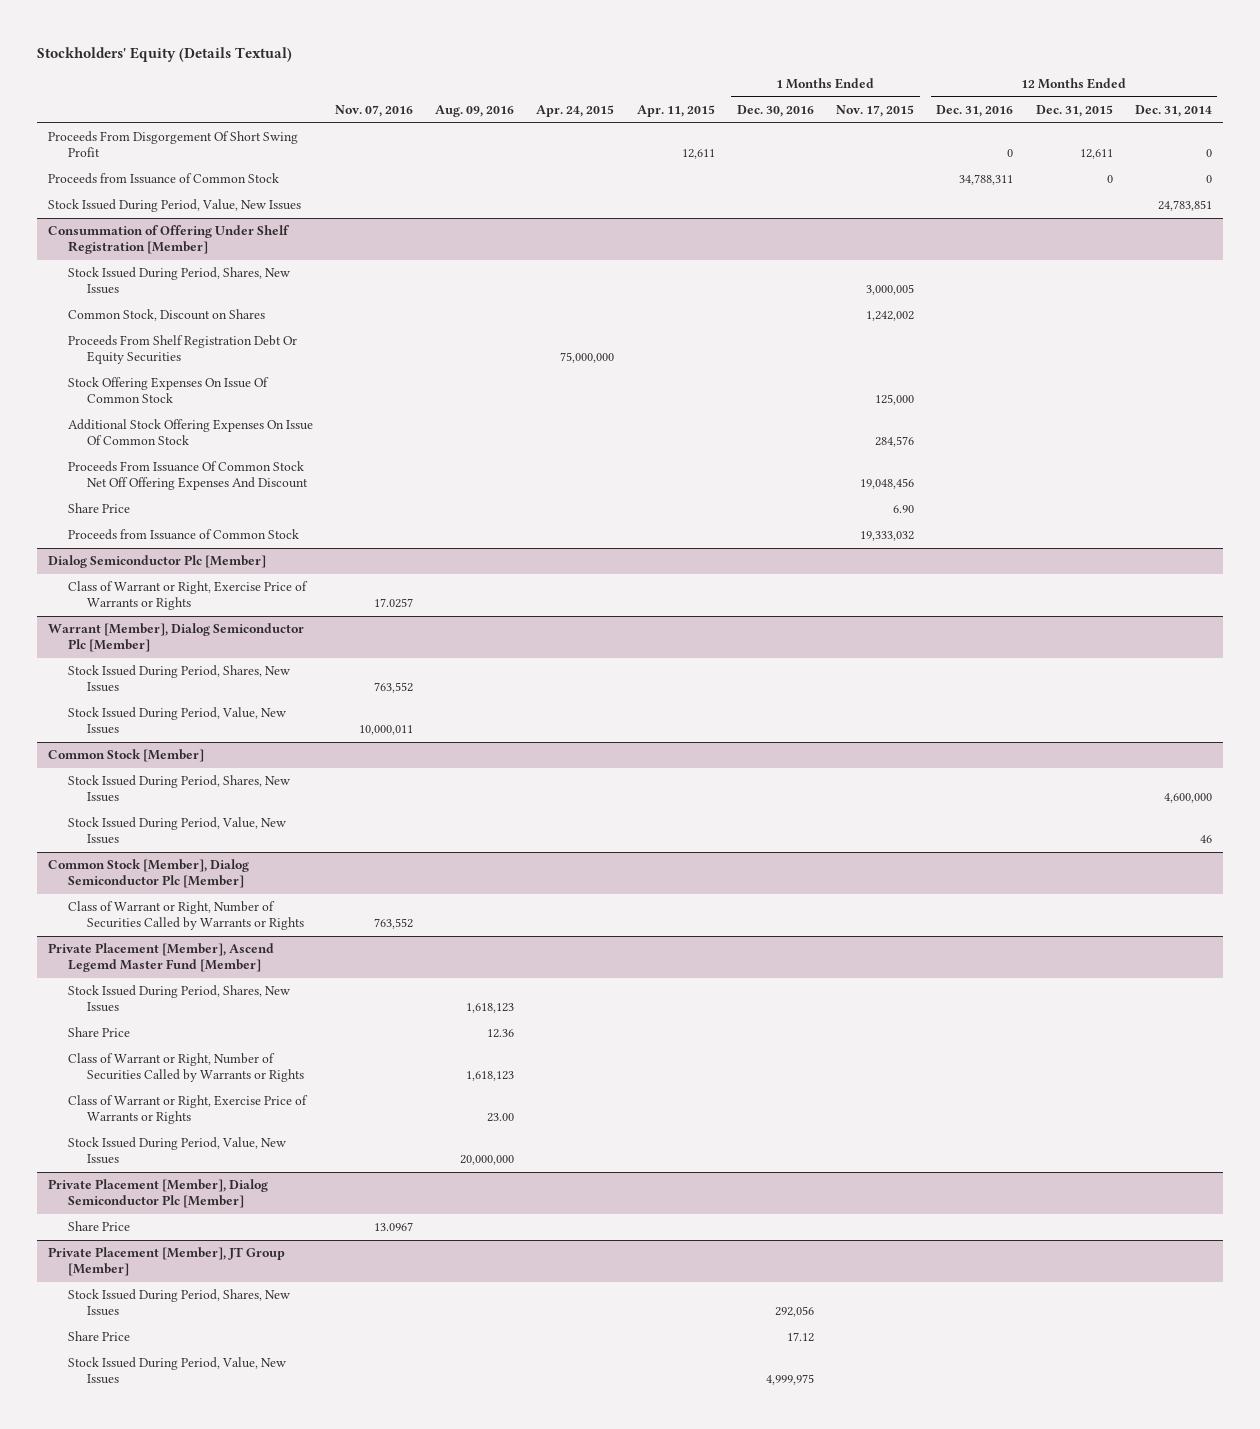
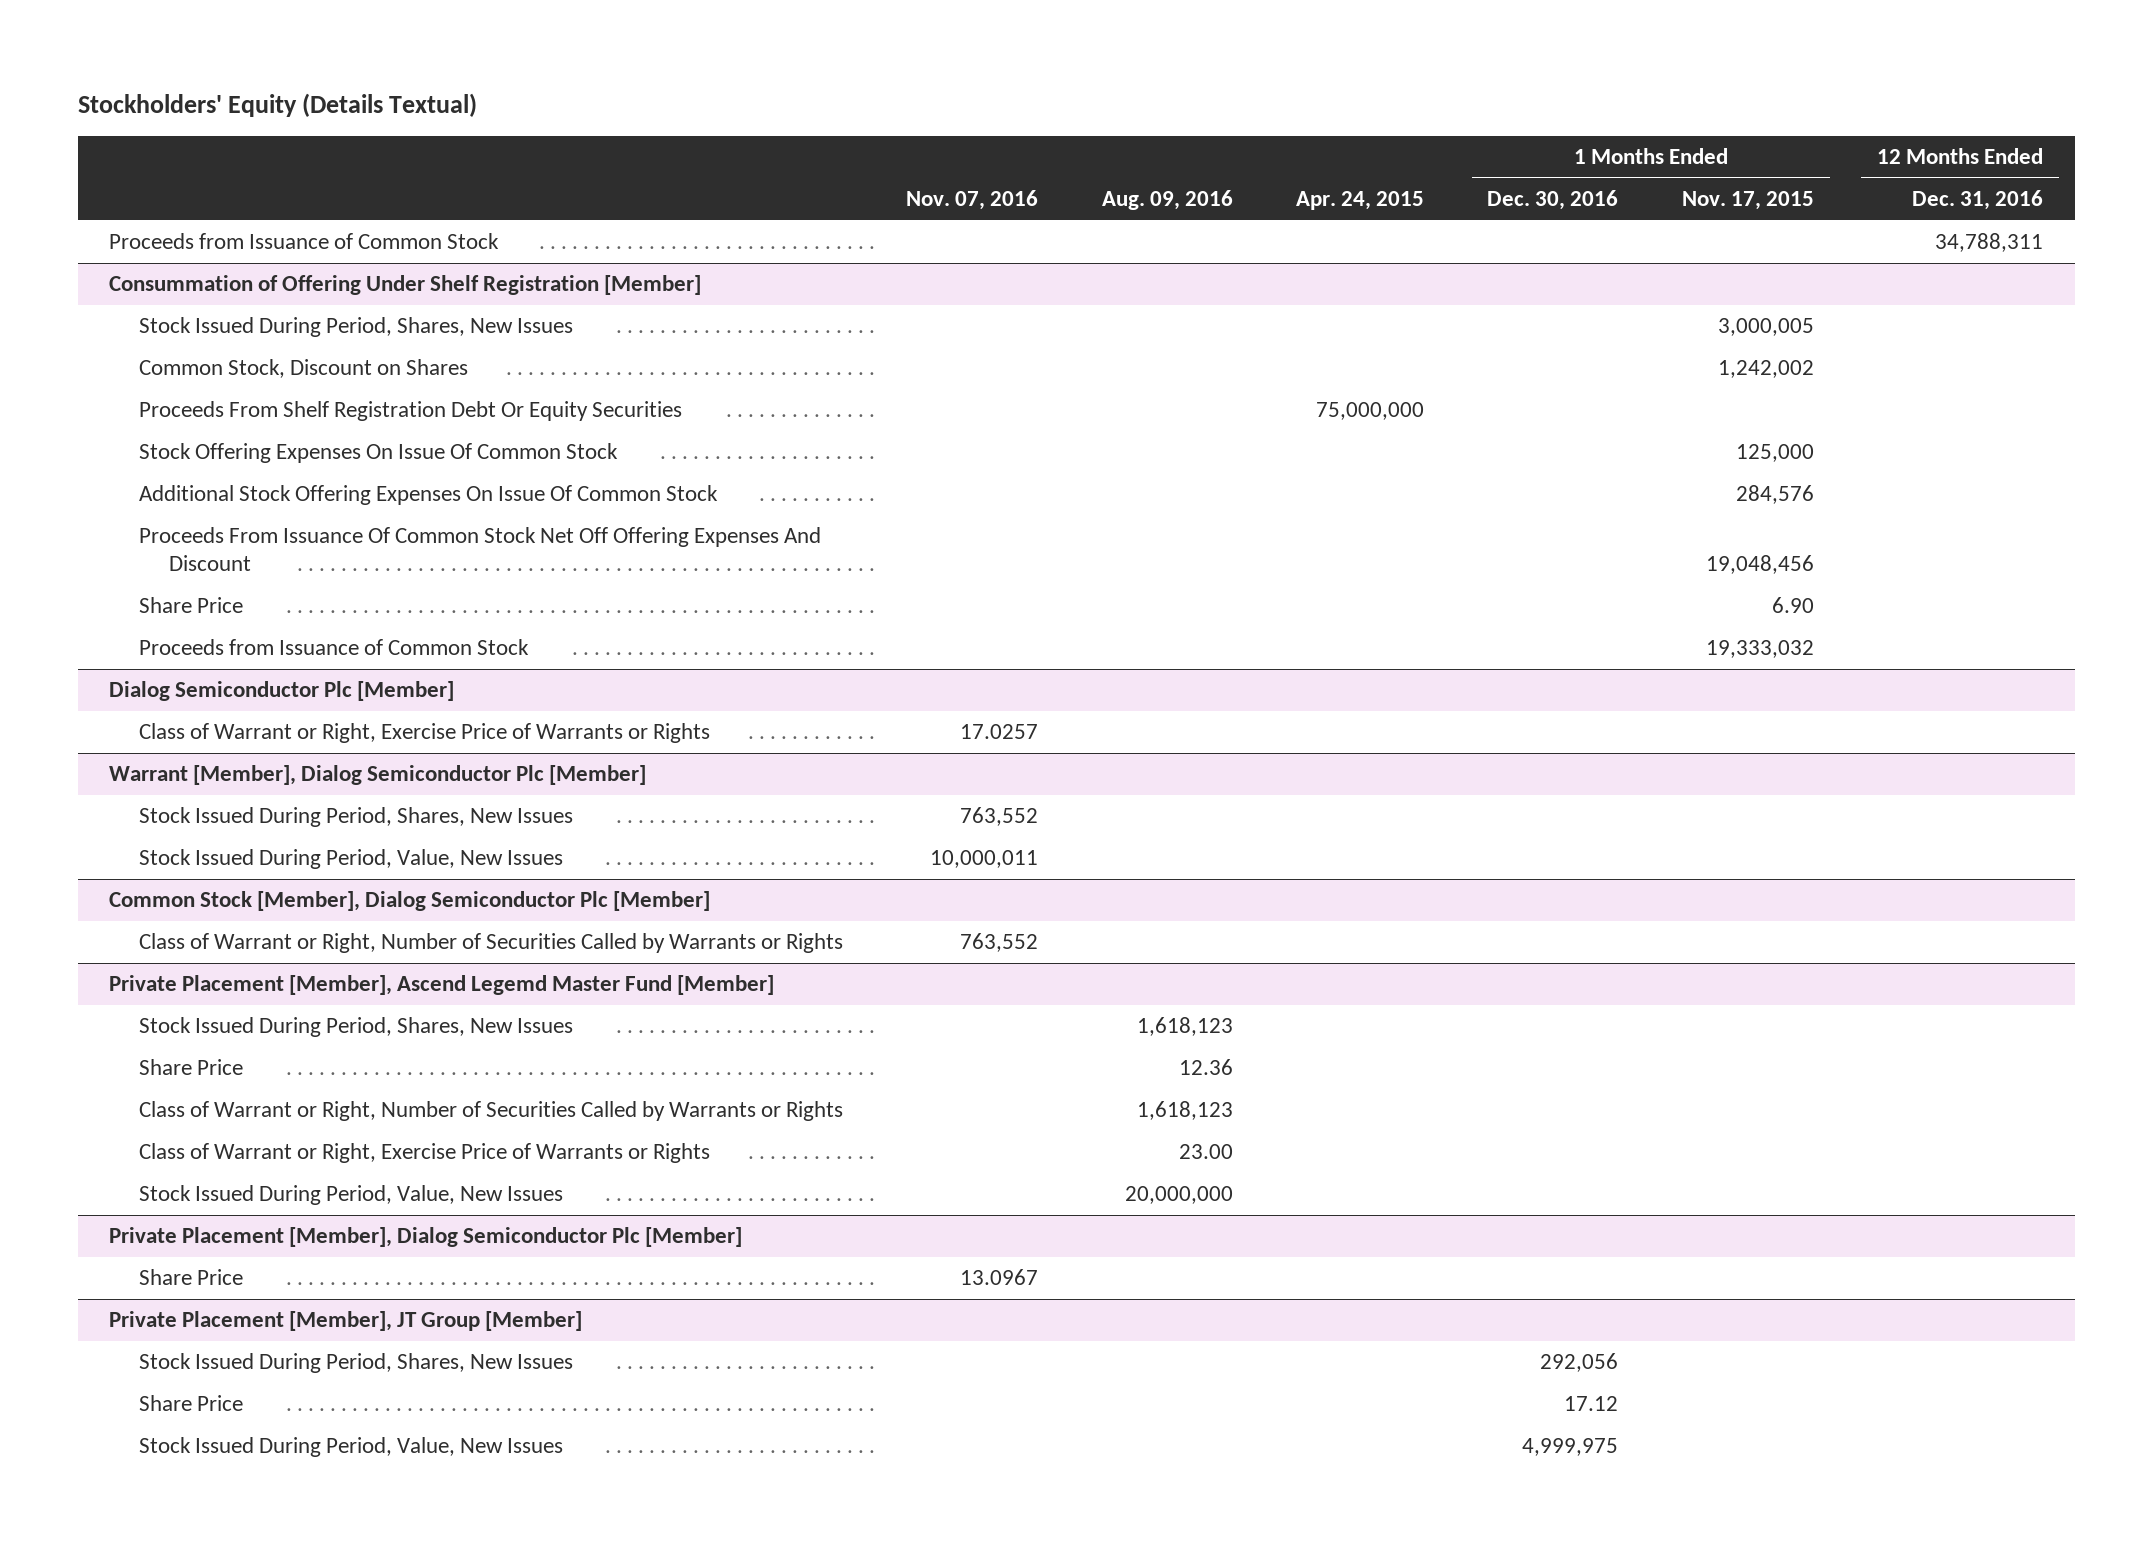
- | Nov. 07, 2016 | Aug. 09, 2016 | Apr. 24, 2015 | Apr. 11, 2015 | 1 Months Ended Dec. 30, 2016 | 1 Months Ended Nov. 17, 2015 | 12 Months Ended Dec. 31, 2016 | 12 Months Ended Dec. 31, 2015 | 12 Months Ended Dec. 31, 2014
+ | Nov. 07, 2016 | Aug. 09, 2016 | Apr. 24, 2015 | 1 Months Ended Dec. 30, 2016 | 1 Months Ended Nov. 17, 2015 | 12 Months Ended Dec. 31, 2016
- Proceeds From Disgorgement Of Short Swing Profit | | | | 12,611 | | | 0 | 12,611 | 0
- Stock Issued During Period, Value, New Issues | | | | | | | | | 24,783,851
- Common Stock [Member]
- Stock Issued During Period, Shares, New Issues | | | | | | | | | 4,600,000
- Stock Issued During Period, Value, New Issues | | | | | | | | | 46

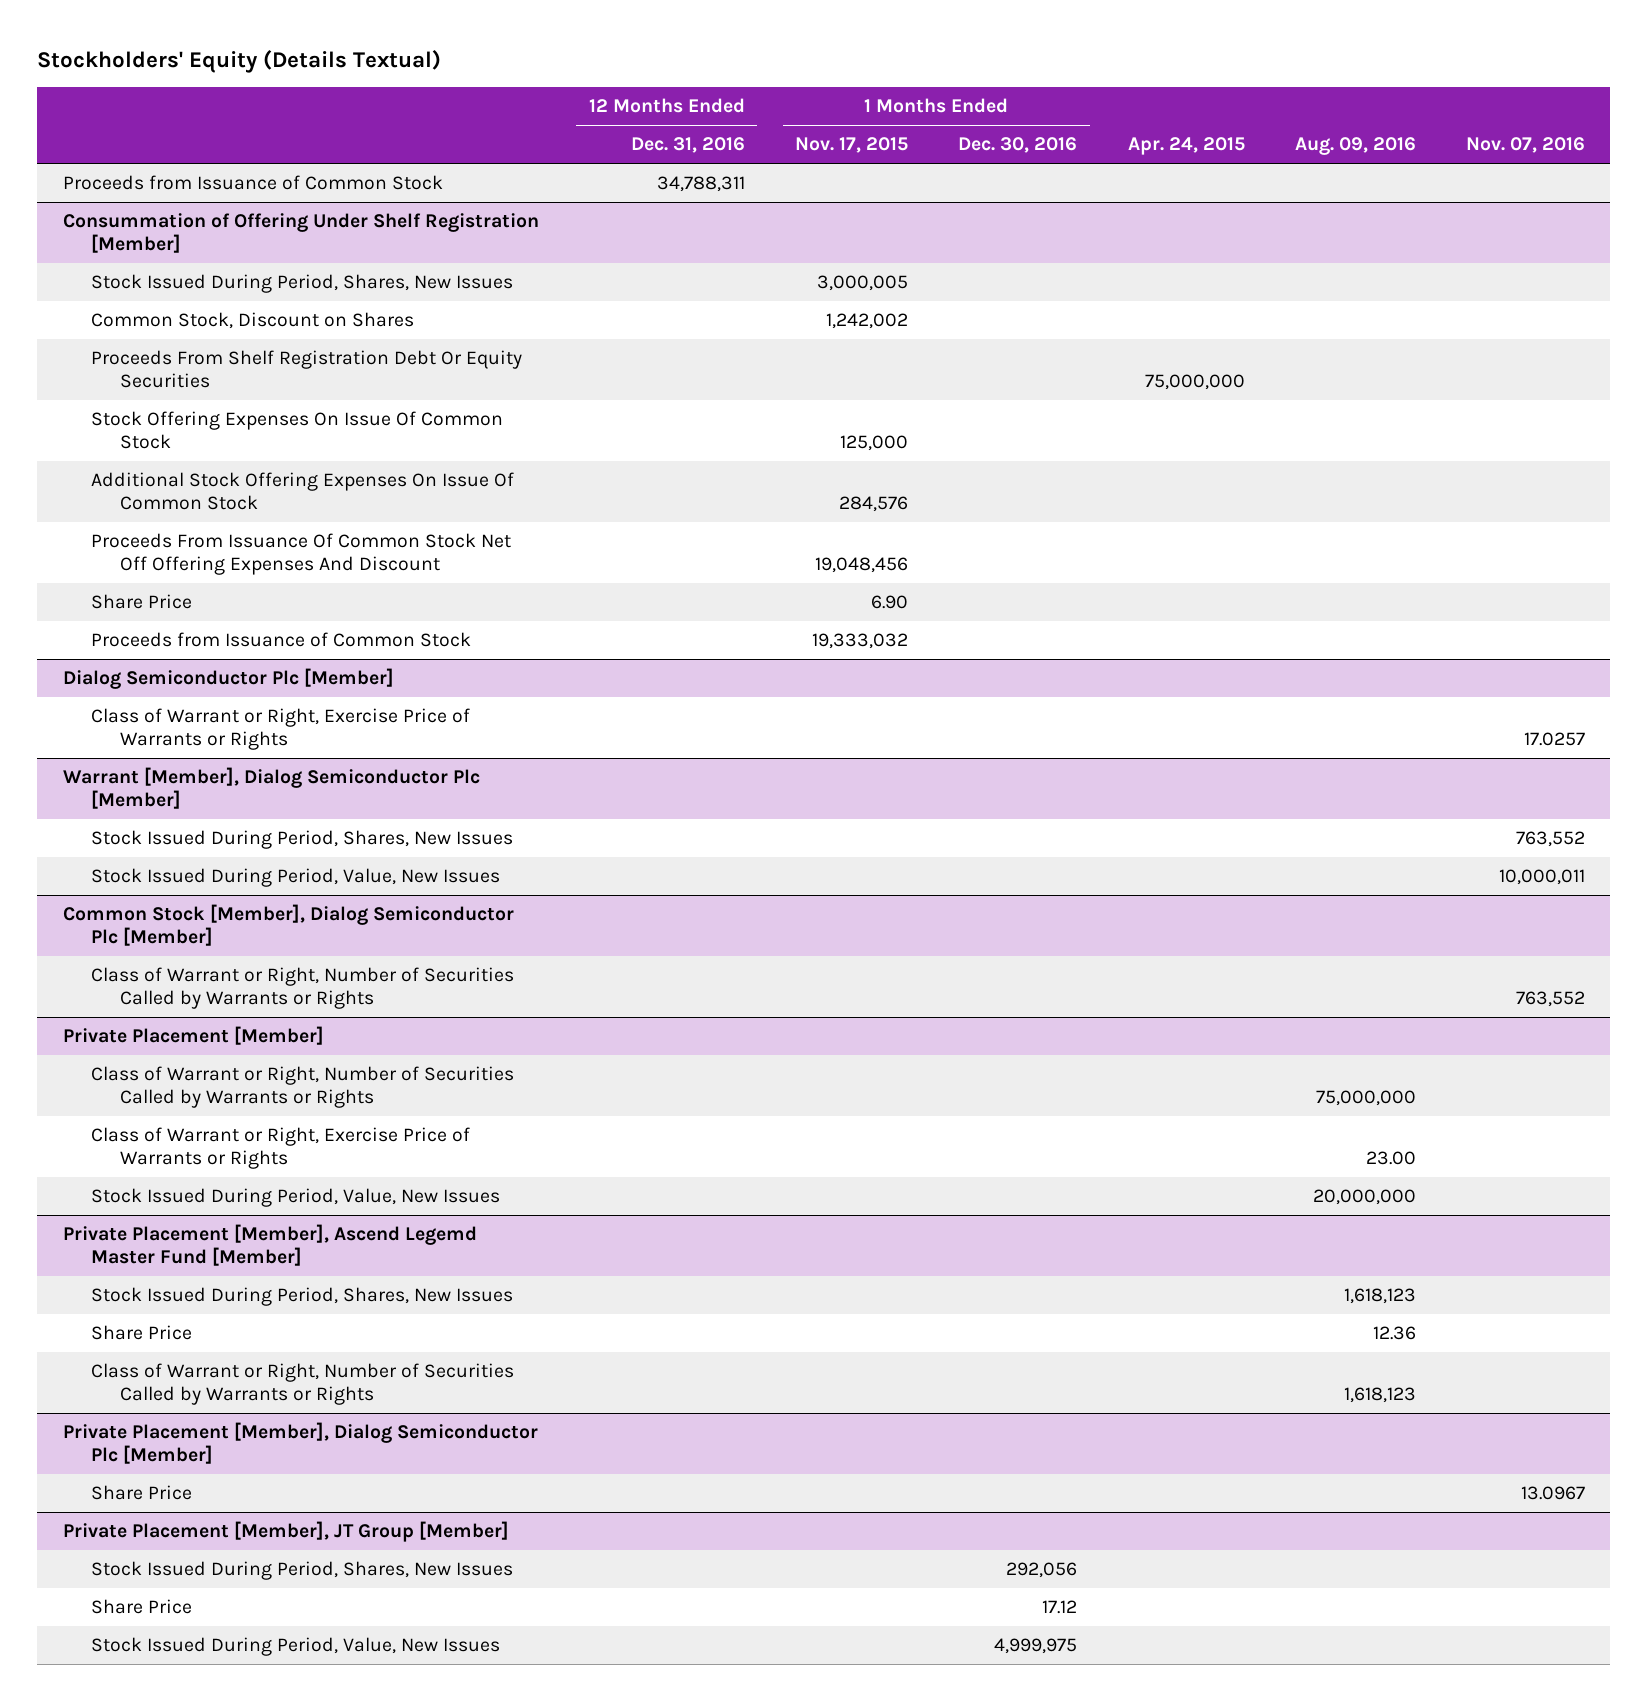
- | Nov. 07, 2016 | Aug. 09, 2016 | Apr. 24, 2015 | 1 Months Ended Dec. 30, 2016 | 1 Months Ended Nov. 17, 2015 | 12 Months Ended Dec. 31, 2016
+ | 12 Months Ended Dec. 31, 2016 | 1 Months Ended Nov. 17, 2015 | 1 Months Ended Dec. 30, 2016 | Apr. 24, 2015 | Aug. 09, 2016 | Nov. 07, 2016
+ Private Placement [Member]
+ Class of Warrant or Right, Number of Securities Called by Warrants or Rights | | | | | 75,000,000 |
+ Class of Warrant or Right, Exercise Price of Warrants or Rights | | | | | 23.00 |
+ Stock Issued During Period, Value, New Issues | | | | | 20,000,000 |
@ Private Placement [Member], Ascend Legemd Master Fund [Member]
- Class of Warrant or Right, Exercise Price of Warrants or Rights | | 23.00 | | | |
- Stock Issued During Period, Value, New Issues | | 20,000,000 | | | |

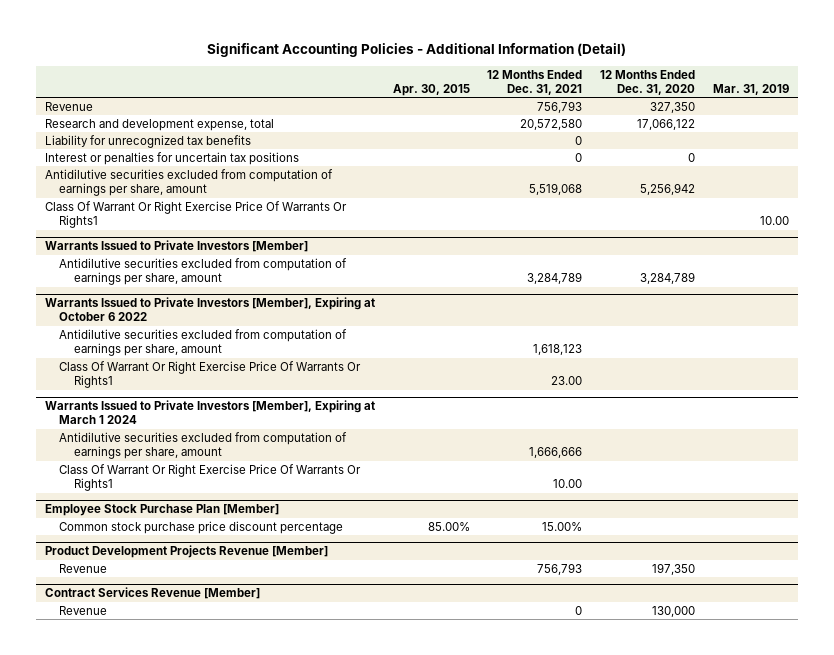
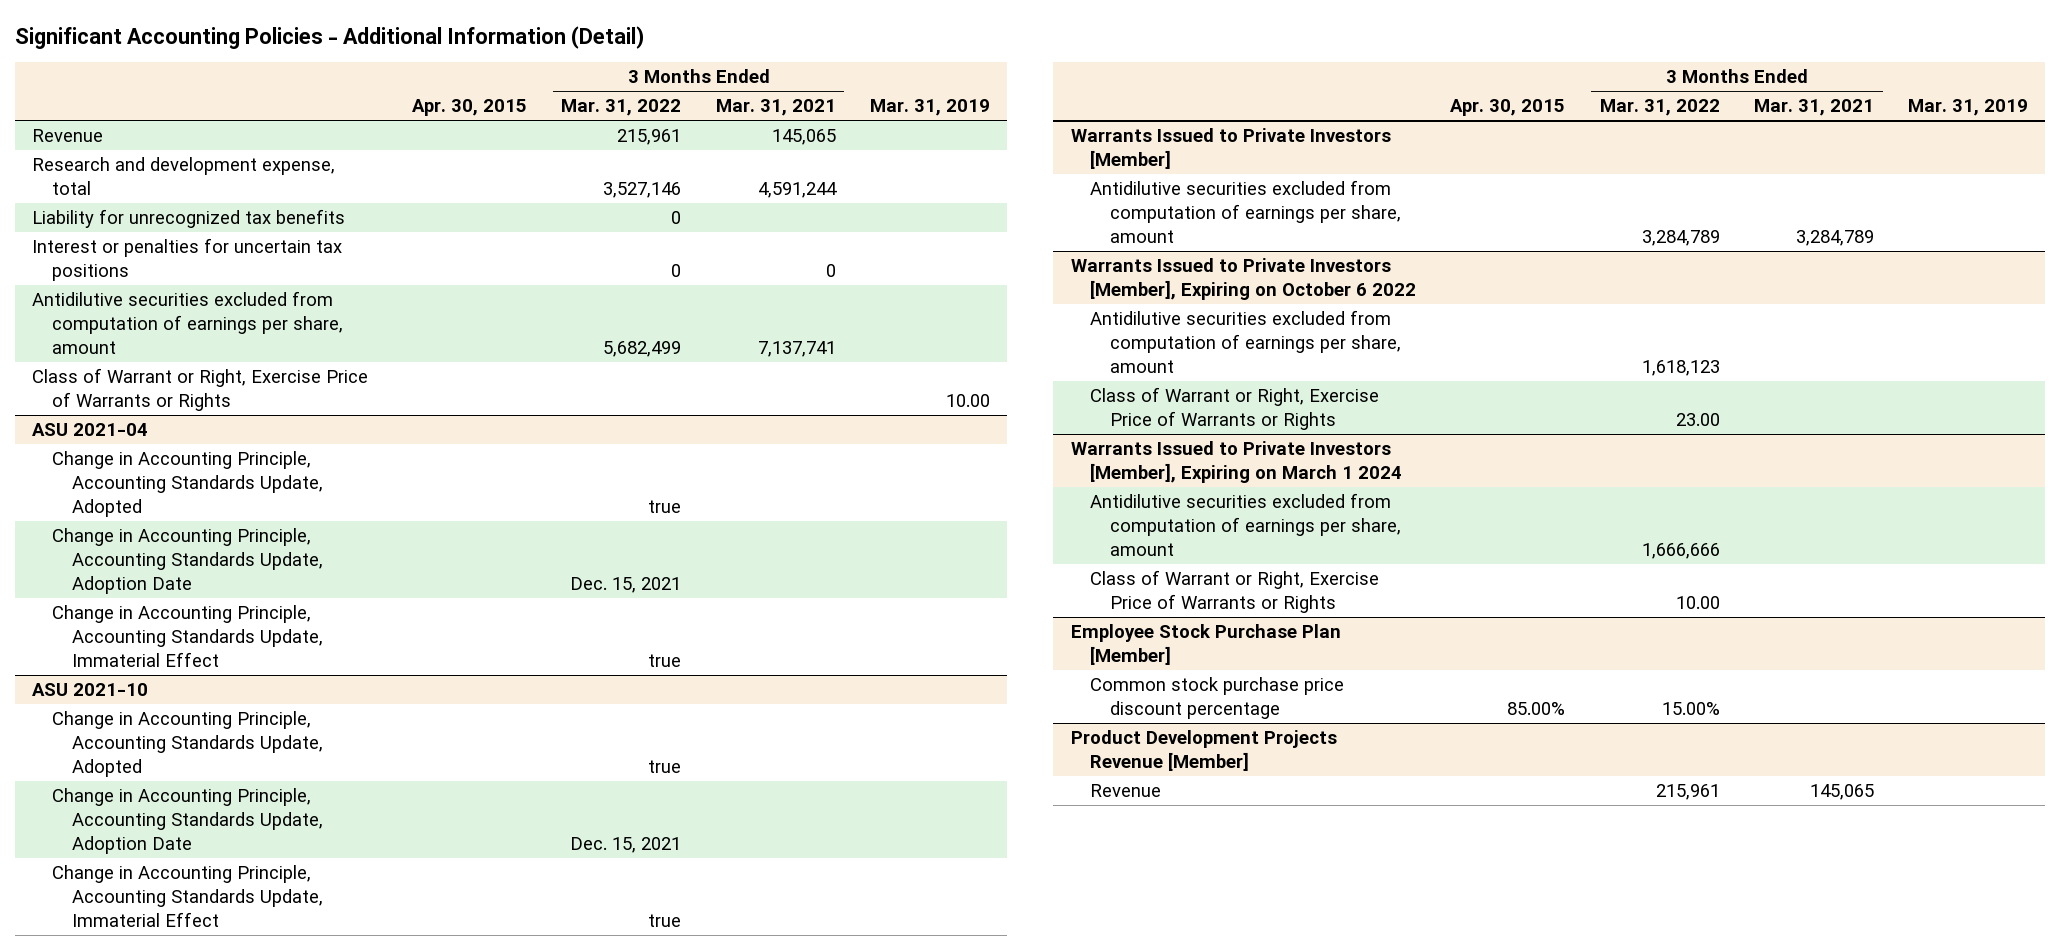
- | Apr. 30, 2015 | 12 Months Ended Dec. 31, 2021 | 12 Months Ended Dec. 31, 2020 | Mar. 31, 2019
+ | Apr. 30, 2015 | 3 Months Ended Mar. 31, 2022 | 3 Months Ended Mar. 31, 2021 | Mar. 31, 2019
- Class Of Warrant Or Right Exercise Price Of Warrants Or Rights1 | | | | 10.00
+ Class of Warrant or Right, Exercise Price of Warrants or Rights | | | | 10.00
+ ASU 2021-04
+ Change in Accounting Principle, Accounting Standards Update, Adopted | | true | |
+ Change in Accounting Principle, Accounting Standards Update, Adoption Date | | Dec. 15, 2021 | |
+ Change in Accounting Principle, Accounting Standards Update, Immaterial Effect | | true | |
+ ASU 2021-10
+ Change in Accounting Principle, Accounting Standards Update, Adopted | | true | |
+ Change in Accounting Principle, Accounting Standards Update, Adoption Date | | Dec. 15, 2021 | |
+ Change in Accounting Principle, Accounting Standards Update, Immaterial Effect | | true | |
- Warrants Issued to Private Investors [Member], Expiring at October 6 2022
+ Warrants Issued to Private Investors [Member], Expiring on October 6 2022
- Class Of Warrant Or Right Exercise Price Of Warrants Or Rights1 | | 23.00 | |
- Warrants Issued to Private Investors [Member], Expiring at March 1 2024
+ Class of Warrant or Right, Exercise Price of Warrants or Rights | | 23.00 | |
+ Warrants Issued to Private Investors [Member], Expiring on March 1 2024
- Class Of Warrant Or Right Exercise Price Of Warrants Or Rights1 | | 10.00 | |
+ Class of Warrant or Right, Exercise Price of Warrants or Rights | | 10.00 | |
- Contract Services Revenue [Member]
- Revenue | | 0 | 130,000 |

